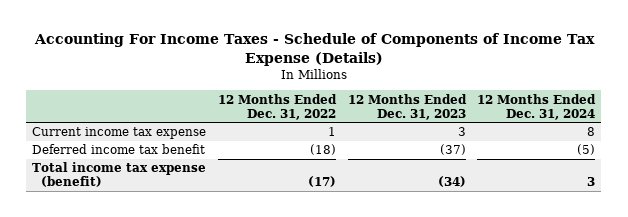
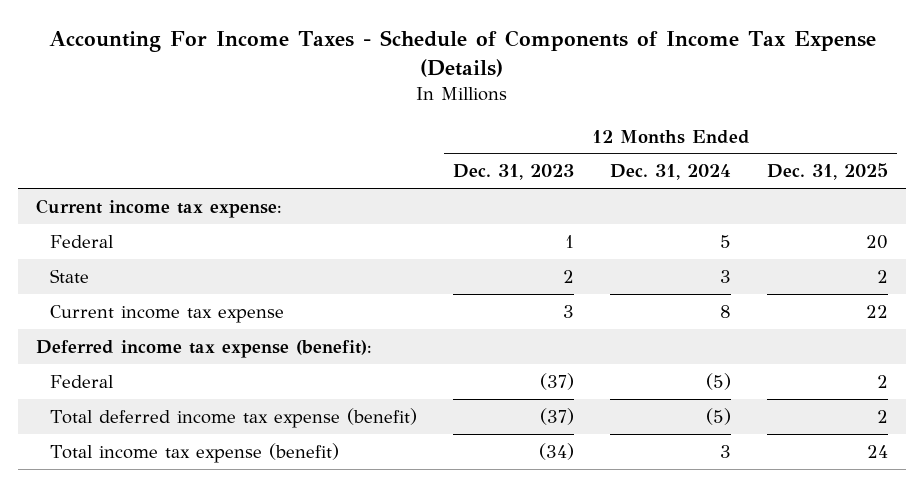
- | 12 Months Ended Dec. 31, 2022 | 12 Months Ended Dec. 31, 2023 | 12 Months Ended Dec. 31, 2024
+ | 12 Months Ended Dec. 31, 2023 | 12 Months Ended Dec. 31, 2024 | 12 Months Ended Dec. 31, 2025
+ Current income tax expense:
+ Federal | 1 | 5 | 20
+ State | 2 | 3 | 2
- Deferred income tax benefit | (18) | (37) | (5)
+ Deferred income tax expense (benefit):
+ Federal | (37) | (5) | 2
+ Total deferred income tax expense (benefit) | (37) | (5) | 2

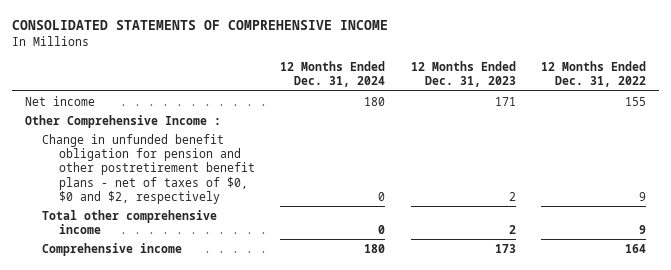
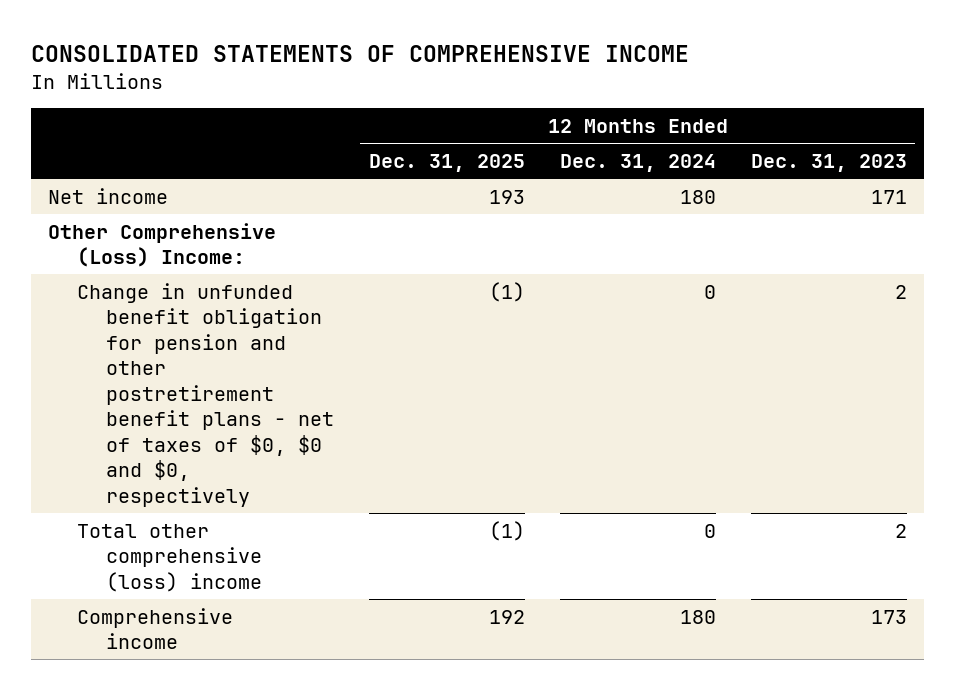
- | 12 Months Ended Dec. 31, 2024 | 12 Months Ended Dec. 31, 2023 | 12 Months Ended Dec. 31, 2022
+ | 12 Months Ended Dec. 31, 2025 | 12 Months Ended Dec. 31, 2024 | 12 Months Ended Dec. 31, 2023
- Other Comprehensive Income :
- Change in unfunded benefit obligation for pension and other postretirement benefit plans - net of taxes of $0, $0 and $2, respectively | 0 | 2 | 9
- Total other comprehensive income | 0 | 2 | 9
+ Other Comprehensive (Loss) Income:
+ Change in unfunded benefit obligation for pension and other postretirement benefit plans - net of taxes of $0, $0 and $0, respectively | (1) | 0 | 2
+ Total other comprehensive (loss) income | (1) | 0 | 2

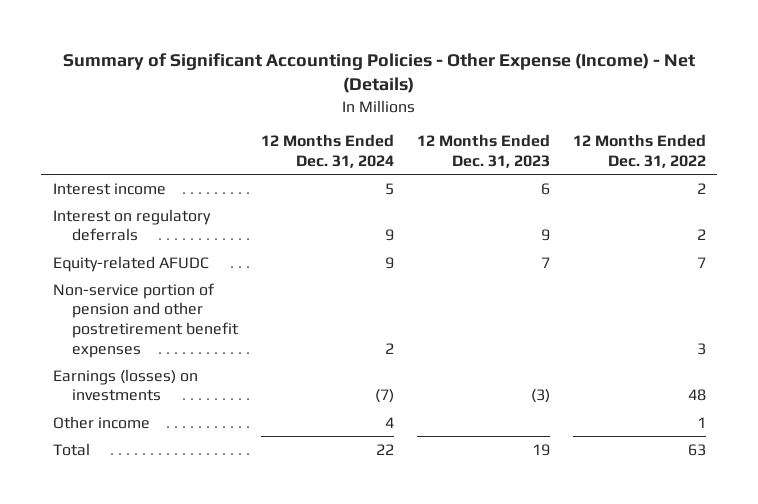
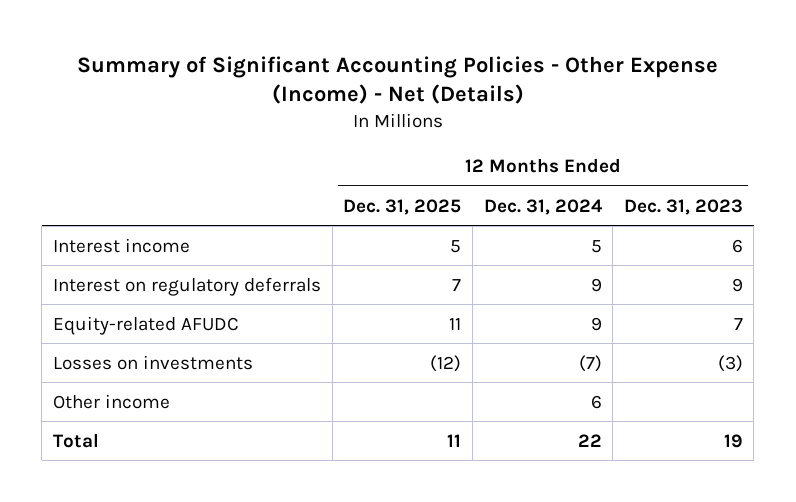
- | 12 Months Ended Dec. 31, 2024 | 12 Months Ended Dec. 31, 2023 | 12 Months Ended Dec. 31, 2022
+ | 12 Months Ended Dec. 31, 2025 | 12 Months Ended Dec. 31, 2024 | 12 Months Ended Dec. 31, 2023
- Non-service portion of pension and other postretirement benefit expenses | 2 | | 3
- Earnings (losses) on investments | (7) | (3) | 48
- Other income | 4 | | 1
+ Losses on investments | (12) | (7) | (3)
+ Other income | | 6 |

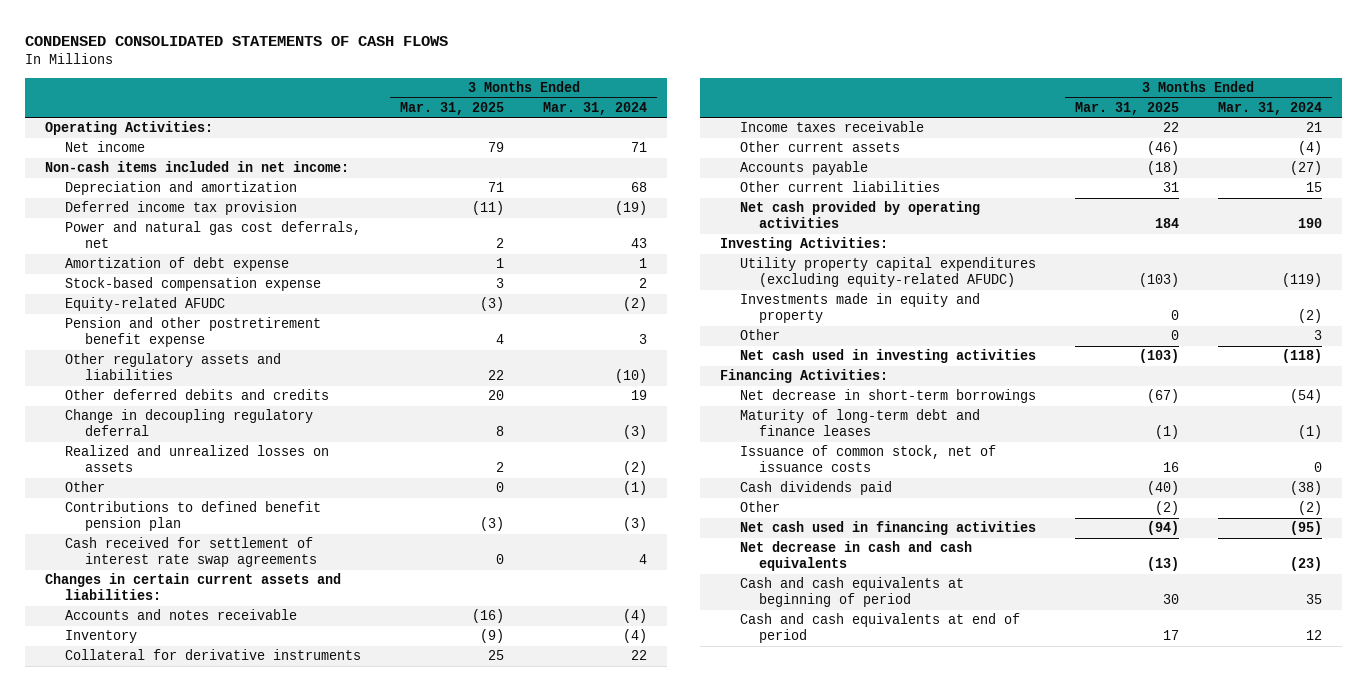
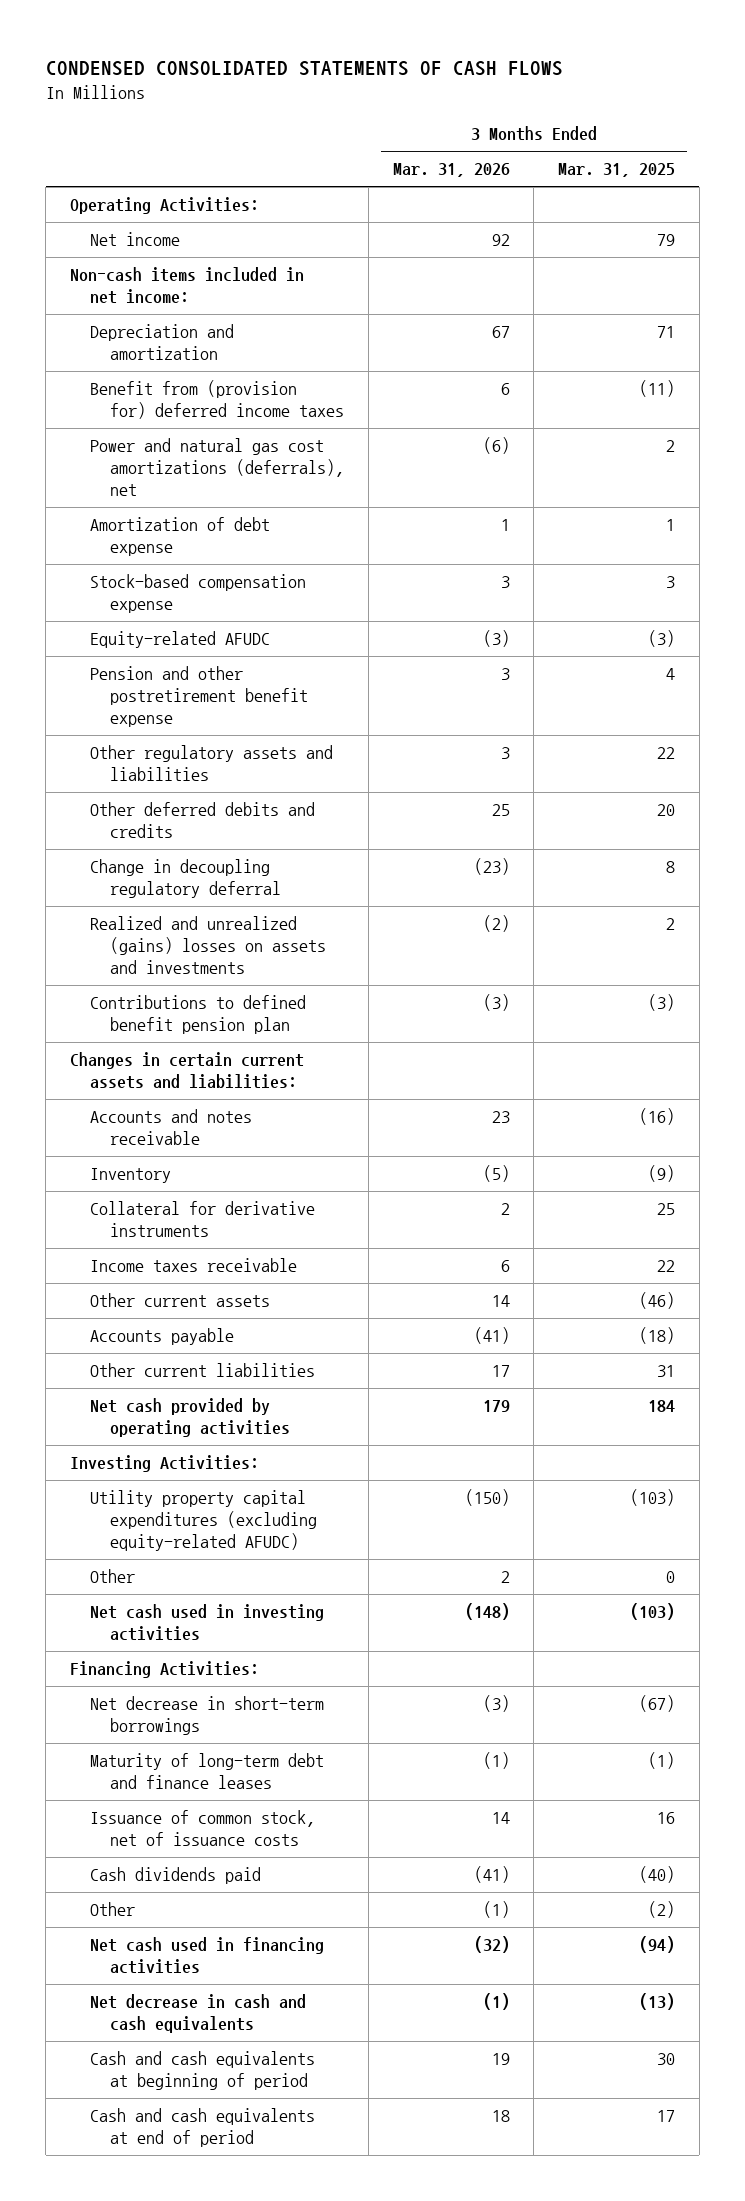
- | 3 Months Ended Mar. 31, 2025 | 3 Months Ended Mar. 31, 2024
+ | 3 Months Ended Mar. 31, 2026 | 3 Months Ended Mar. 31, 2025
- Deferred income tax provision | (11) | (19)
- Power and natural gas cost deferrals, net | 2 | 43
+ Benefit from (provision for) deferred income taxes | 6 | (11)
+ Power and natural gas cost amortizations (deferrals), net | (6) | 2
- Realized and unrealized losses on assets | 2 | (2)
- Other | 0 | (1)
+ Realized and unrealized (gains) losses on assets and investments | (2) | 2
- Cash received for settlement of interest rate swap agreements | 0 | 4
- Investments made in equity and property | 0 | (2)

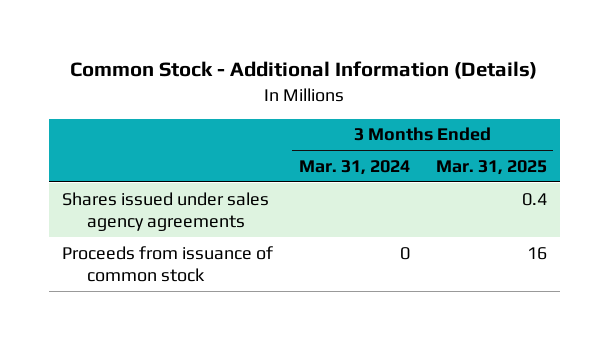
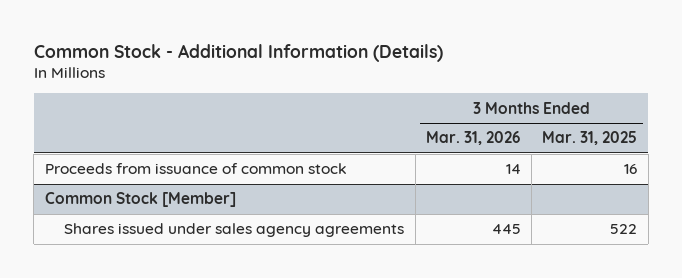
- | 3 Months Ended Mar. 31, 2024 | 3 Months Ended Mar. 31, 2025
+ | 3 Months Ended Mar. 31, 2026 | 3 Months Ended Mar. 31, 2025
- Shares issued under sales agency agreements | | 0.4
+ Common Stock [Member]
+ Shares issued under sales agency agreements | 445 | 522

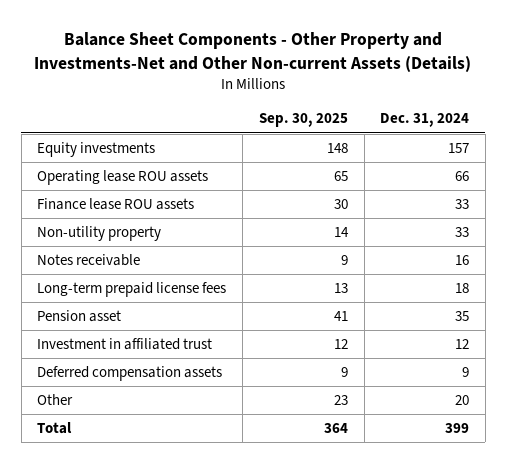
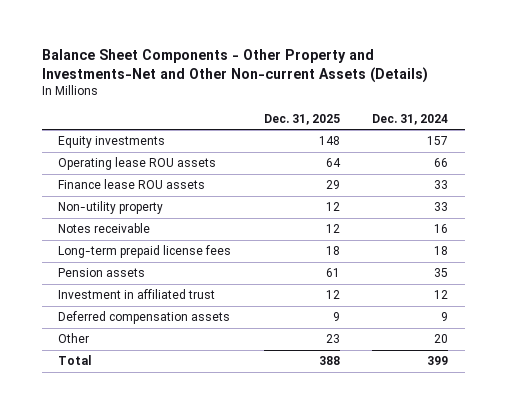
- | Sep. 30, 2025 | Dec. 31, 2024
+ | Dec. 31, 2025 | Dec. 31, 2024
- Pension asset | 41 | 35
+ Pension assets | 61 | 35

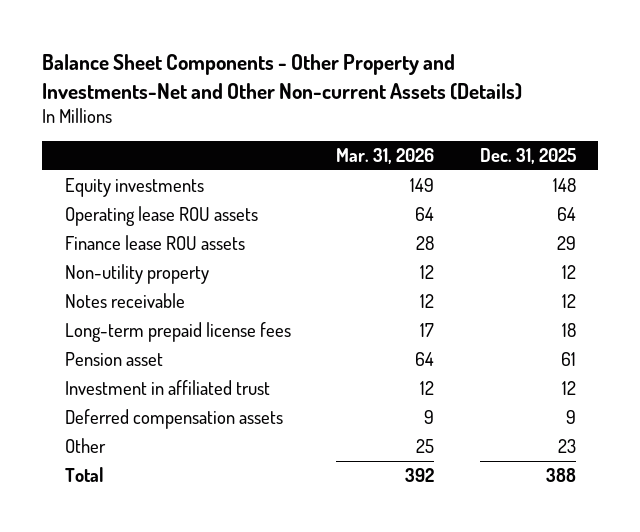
- | Dec. 31, 2025 | Dec. 31, 2024
+ | Mar. 31, 2026 | Dec. 31, 2025
- Pension assets | 61 | 35
+ Pension asset | 64 | 61

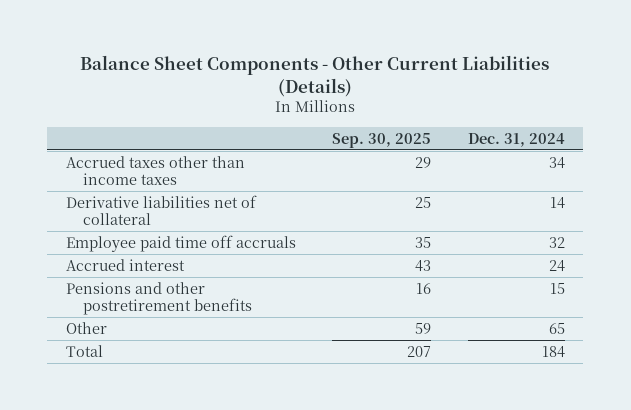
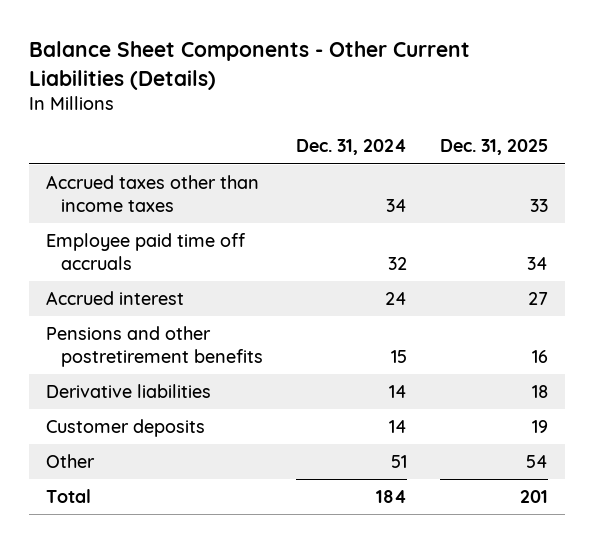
- | Sep. 30, 2025 | Dec. 31, 2024
+ | Dec. 31, 2024 | Dec. 31, 2025
- Derivative liabilities net of collateral | 25 | 14
- Other | 59 | 65
+ Derivative liabilities | 14 | 18
+ Customer deposits | 14 | 19
+ Other | 51 | 54

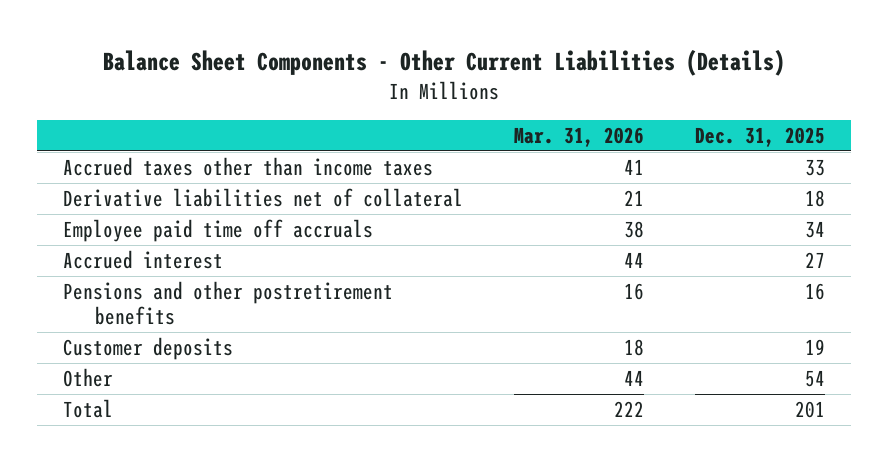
- | Dec. 31, 2024 | Dec. 31, 2025
+ | Mar. 31, 2026 | Dec. 31, 2025
+ Derivative liabilities net of collateral | 21 | 18
- Derivative liabilities | 14 | 18

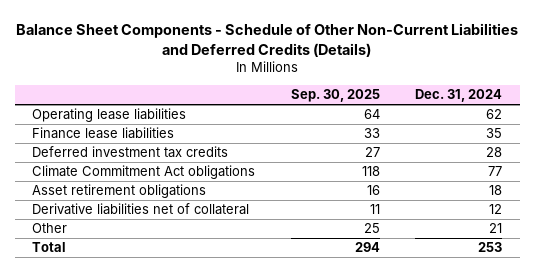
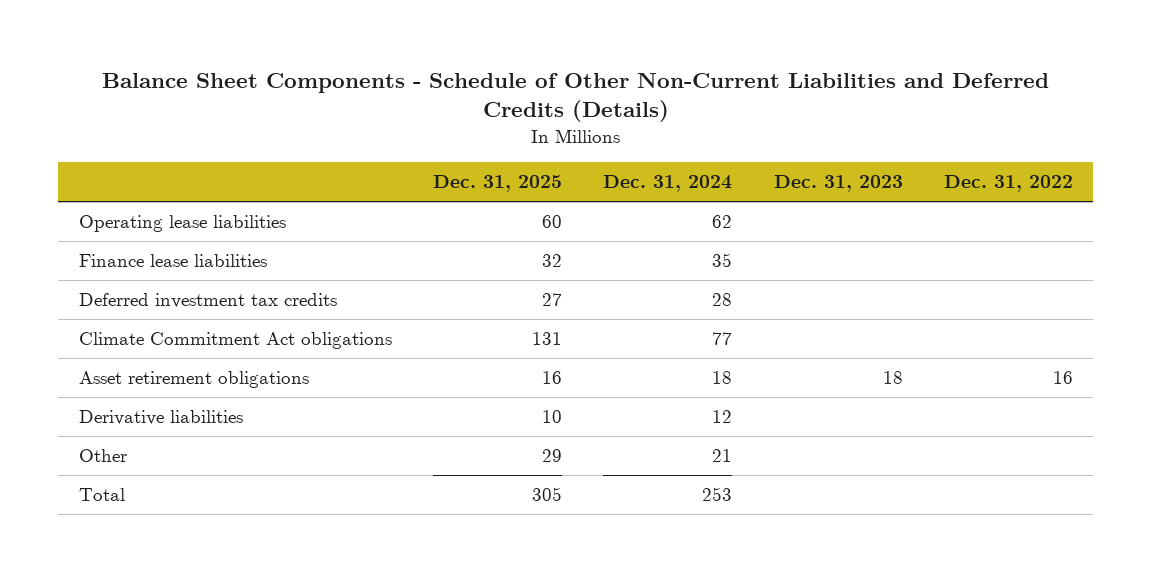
- | Sep. 30, 2025 | Dec. 31, 2024
+ | Dec. 31, 2025 | Dec. 31, 2024 | Dec. 31, 2023 | Dec. 31, 2022
- Derivative liabilities net of collateral | 11 | 12
+ Derivative liabilities | 10 | 12 | |

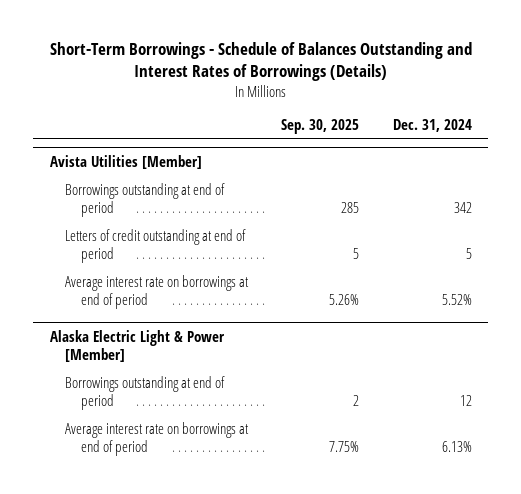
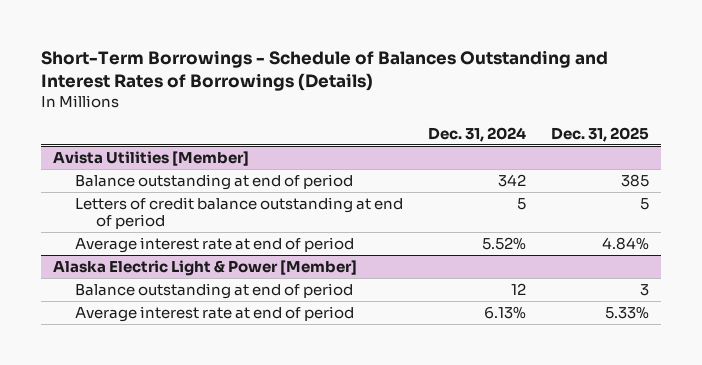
- | Sep. 30, 2025 | Dec. 31, 2024
+ | Dec. 31, 2024 | Dec. 31, 2025
@ Avista Utilities [Member]
- Borrowings outstanding at end of period | 285 | 342
- Letters of credit outstanding at end of period | 5 | 5
- Average interest rate on borrowings at end of period | 5.26% | 5.52%
+ Balance outstanding at end of period | 342 | 385
+ Letters of credit balance outstanding at end of period | 5 | 5
+ Average interest rate at end of period | 5.52% | 4.84%
@ Alaska Electric Light & Power [Member]
- Borrowings outstanding at end of period | 2 | 12
- Average interest rate on borrowings at end of period | 7.75% | 6.13%
+ Balance outstanding at end of period | 12 | 3
+ Average interest rate at end of period | 6.13% | 5.33%

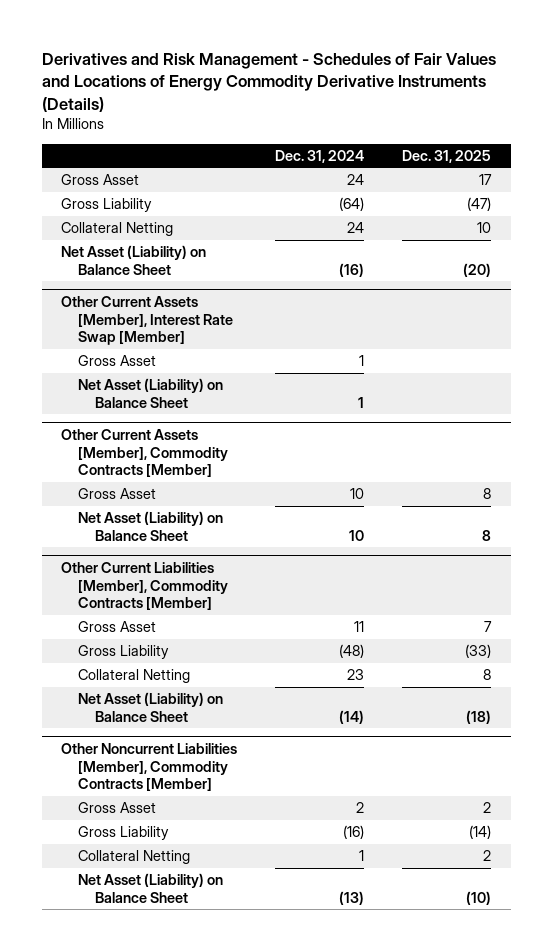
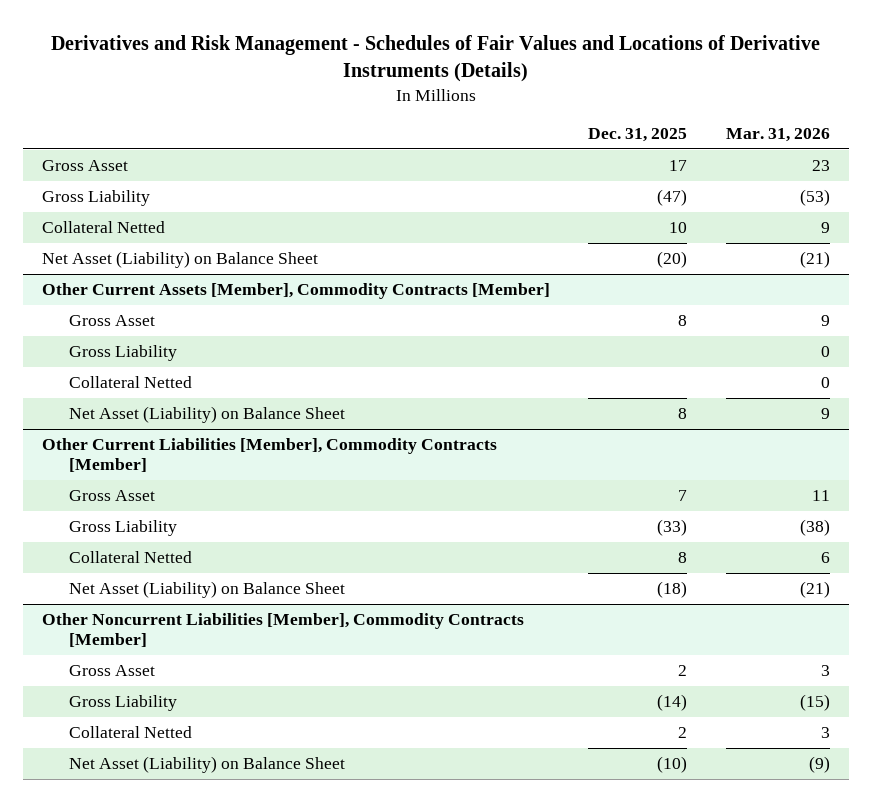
- Derivatives and Risk Management - Schedules of Fair Values and Locations of Energy Commodity Derivative Instruments (Details)
+ Derivatives and Risk Management - Schedules of Fair Values and Locations of Derivative Instruments (Details)
- | Dec. 31, 2024 | Dec. 31, 2025
+ | Dec. 31, 2025 | Mar. 31, 2026
- Collateral Netting | 24 | 10
+ Collateral Netted | 10 | 9
- Other Current Assets [Member], Interest Rate Swap [Member]
- Gross Asset | 1 |
- Net Asset (Liability) on Balance Sheet | 1 |
@ Other Current Assets [Member], Commodity Contracts [Member]
+ Gross Liability | | 0
+ Collateral Netted | | 0
@ Other Current Liabilities [Member], Commodity Contracts [Member]
- Collateral Netting | 23 | 8
+ Collateral Netted | 8 | 6
@ Other Noncurrent Liabilities [Member], Commodity Contracts [Member]
- Collateral Netting | 1 | 2
+ Collateral Netted | 2 | 3

